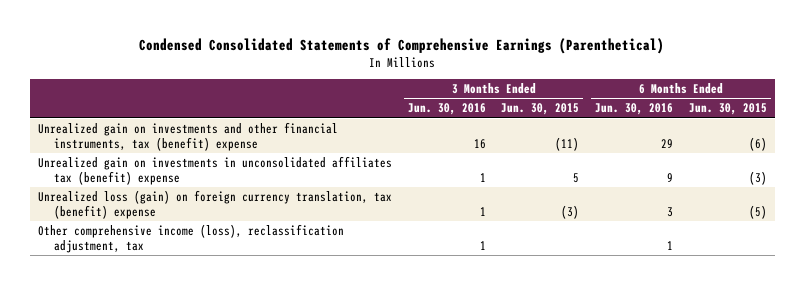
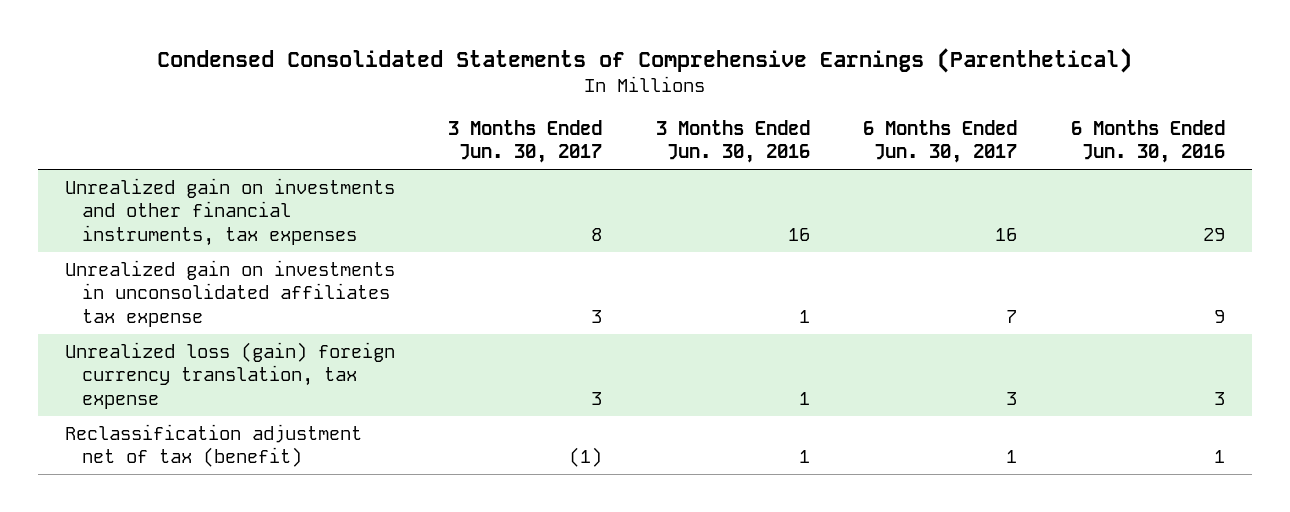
- | 3 Months Ended Jun. 30, 2016 | 3 Months Ended Jun. 30, 2015 | 6 Months Ended Jun. 30, 2016 | 6 Months Ended Jun. 30, 2015
+ | 3 Months Ended Jun. 30, 2017 | 3 Months Ended Jun. 30, 2016 | 6 Months Ended Jun. 30, 2017 | 6 Months Ended Jun. 30, 2016
- Unrealized gain on investments and other financial instruments, tax (benefit) expense | 16 | (11) | 29 | (6)
- Unrealized gain on investments in unconsolidated affiliates tax (benefit) expense | 1 | 5 | 9 | (3)
- Unrealized loss (gain) on foreign currency translation, tax (benefit) expense | 1 | (3) | 3 | (5)
- Other comprehensive income (loss), reclassification adjustment, tax | 1 | | 1 |
+ Unrealized gain on investments and other financial instruments, tax expenses | 8 | 16 | 16 | 29
+ Unrealized gain on investments in unconsolidated affiliates tax expense | 3 | 1 | 7 | 9
+ Unrealized loss (gain) foreign currency translation, tax expense | 3 | 1 | 3 | 3
+ Reclassification adjustment net of tax (benefit) | (1) | 1 | 1 | 1

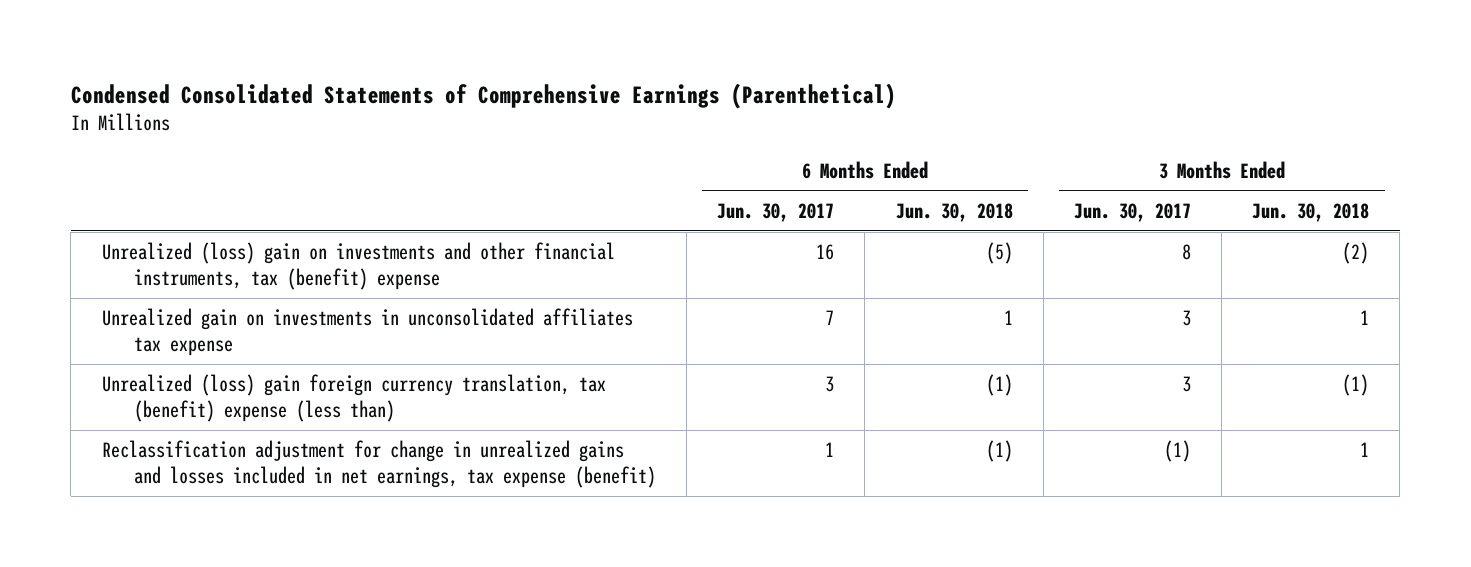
- | 3 Months Ended Jun. 30, 2017 | 3 Months Ended Jun. 30, 2016 | 6 Months Ended Jun. 30, 2017 | 6 Months Ended Jun. 30, 2016
+ | 6 Months Ended Jun. 30, 2017 | 6 Months Ended Jun. 30, 2018 | 3 Months Ended Jun. 30, 2017 | 3 Months Ended Jun. 30, 2018
- Unrealized gain on investments and other financial instruments, tax expenses | 8 | 16 | 16 | 29
+ Unrealized (loss) gain on investments and other financial instruments, tax (benefit) expense | 16 | (5) | 8 | (2)
- Unrealized loss (gain) foreign currency translation, tax expense | 3 | 1 | 3 | 3
- Reclassification adjustment net of tax (benefit) | (1) | 1 | 1 | 1
+ Unrealized (loss) gain foreign currency translation, tax (benefit) expense (less than) | 3 | (1) | 3 | (1)
+ Reclassification adjustment for change in unrealized gains and losses included in net earnings, tax expense (benefit) | 1 | (1) | (1) | 1

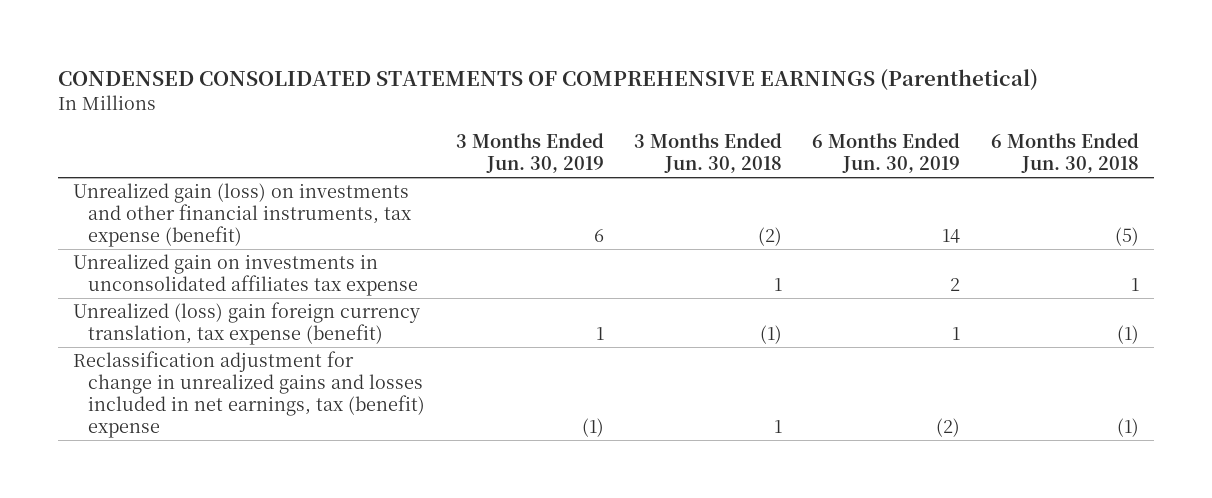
- Condensed Consolidated Statements of Comprehensive Earnings (Parenthetical)
+ CONDENSED CONSOLIDATED STATEMENTS OF COMPREHENSIVE EARNINGS (Parenthetical)
- | 6 Months Ended Jun. 30, 2017 | 6 Months Ended Jun. 30, 2018 | 3 Months Ended Jun. 30, 2017 | 3 Months Ended Jun. 30, 2018
+ | 3 Months Ended Jun. 30, 2019 | 3 Months Ended Jun. 30, 2018 | 6 Months Ended Jun. 30, 2019 | 6 Months Ended Jun. 30, 2018
- Unrealized (loss) gain on investments and other financial instruments, tax (benefit) expense | 16 | (5) | 8 | (2)
+ Unrealized gain (loss) on investments and other financial instruments, tax expense (benefit) | 6 | (2) | 14 | (5)
- Unrealized (loss) gain foreign currency translation, tax (benefit) expense (less than) | 3 | (1) | 3 | (1)
- Reclassification adjustment for change in unrealized gains and losses included in net earnings, tax expense (benefit) | 1 | (1) | (1) | 1
+ Unrealized (loss) gain foreign currency translation, tax expense (benefit) | 1 | (1) | 1 | (1)
+ Reclassification adjustment for change in unrealized gains and losses included in net earnings, tax (benefit) expense | (1) | 1 | (2) | (1)

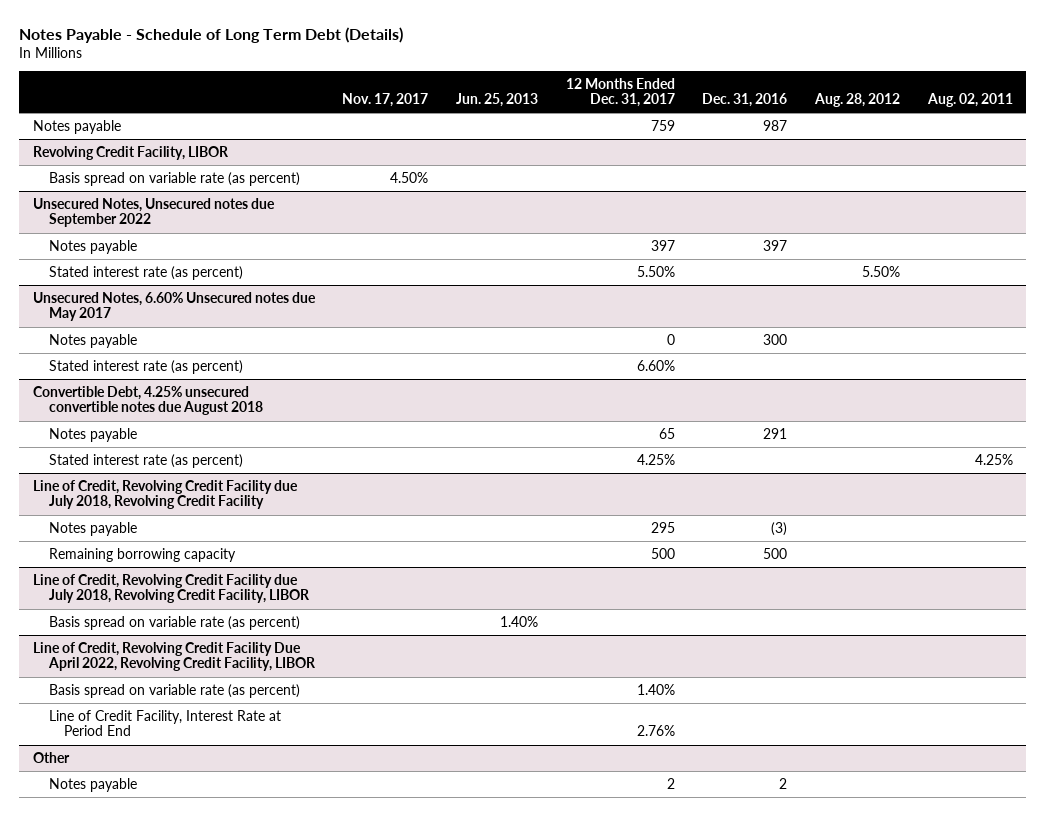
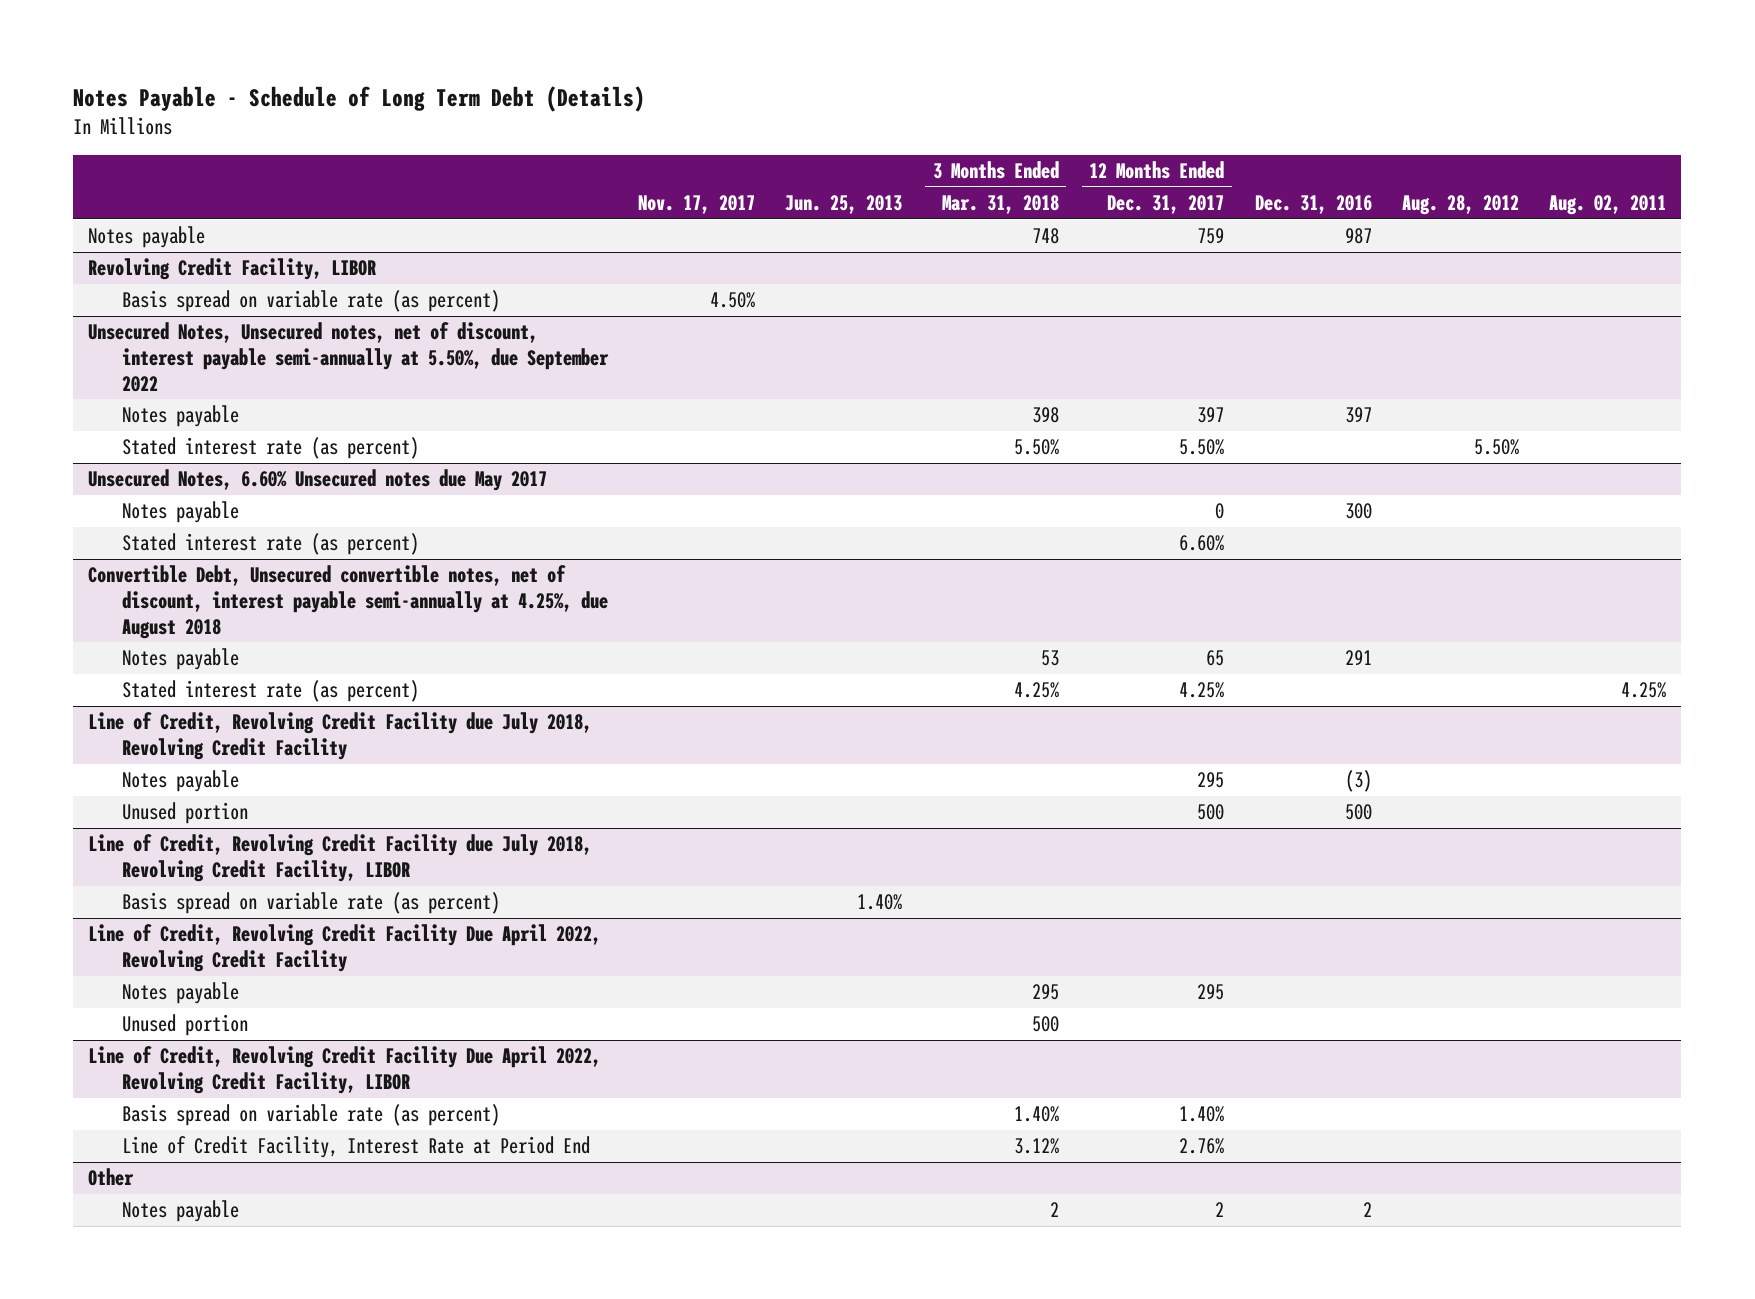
- | Nov. 17, 2017 | Jun. 25, 2013 | 12 Months Ended Dec. 31, 2017 | Dec. 31, 2016 | Aug. 28, 2012 | Aug. 02, 2011
+ | Nov. 17, 2017 | Jun. 25, 2013 | 3 Months Ended Mar. 31, 2018 | 12 Months Ended Dec. 31, 2017 | Dec. 31, 2016 | Aug. 28, 2012 | Aug. 02, 2011
- Unsecured Notes, Unsecured notes due September 2022
+ Unsecured Notes, Unsecured notes, net of discount, interest payable semi-annually at 5.50%, due September 2022
- Convertible Debt, 4.25% unsecured convertible notes due August 2018
+ Convertible Debt, Unsecured convertible notes, net of discount, interest payable semi-annually at 4.25%, due August 2018
@ Line of Credit, Revolving Credit Facility due July 2018, Revolving Credit Facility
- Remaining borrowing capacity | | | 500 | 500 | |
+ Unused portion | | | | 500 | 500 | |
+ Line of Credit, Revolving Credit Facility Due April 2022, Revolving Credit Facility
+ Notes payable | | | 295 | 295 | | |
+ Unused portion | | | 500 | | | |

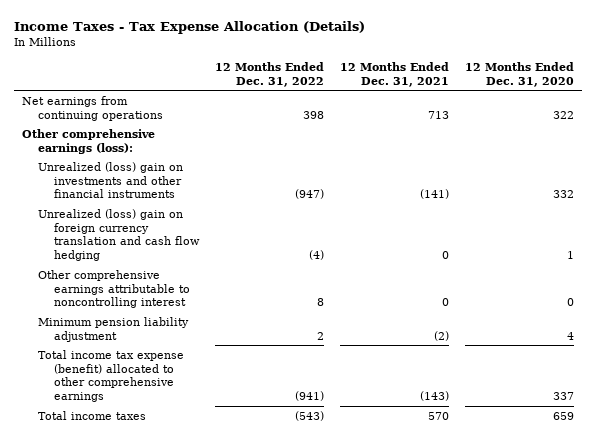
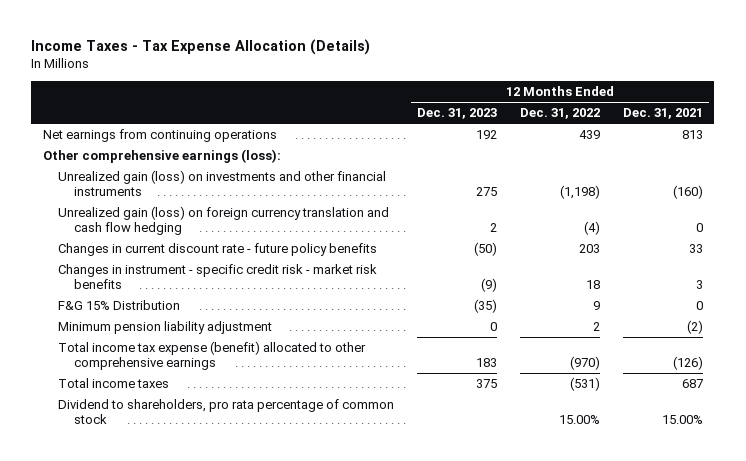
- | 12 Months Ended Dec. 31, 2022 | 12 Months Ended Dec. 31, 2021 | 12 Months Ended Dec. 31, 2020
+ | 12 Months Ended Dec. 31, 2023 | 12 Months Ended Dec. 31, 2022 | 12 Months Ended Dec. 31, 2021
- Net earnings from continuing operations | 398 | 713 | 322
+ Net earnings from continuing operations | 192 | 439 | 813
- Unrealized (loss) gain on investments and other financial instruments | (947) | (141) | 332
- Unrealized (loss) gain on foreign currency translation and cash flow hedging | (4) | 0 | 1
- Other comprehensive earnings attributable to noncontrolling interest | 8 | 0 | 0
+ Unrealized gain (loss) on investments and other financial instruments | 275 | (1,198) | (160)
+ Unrealized gain (loss) on foreign currency translation and cash flow hedging | 2 | (4) | 0
+ Changes in current discount rate - future policy benefits | (50) | 203 | 33
+ Changes in instrument - specific credit risk - market risk benefits | (9) | 18 | 3
+ F&G 15% Distribution | (35) | 9 | 0
- Total income tax expense (benefit) allocated to other comprehensive earnings | (941) | (143) | 337
- Total income taxes | (543) | 570 | 659
+ Total income tax expense (benefit) allocated to other comprehensive earnings | 183 | (970) | (126)
+ Total income taxes | 375 | (531) | 687
+ Dividend to shareholders, pro rata percentage of common stock | | 15.00% | 15.00%

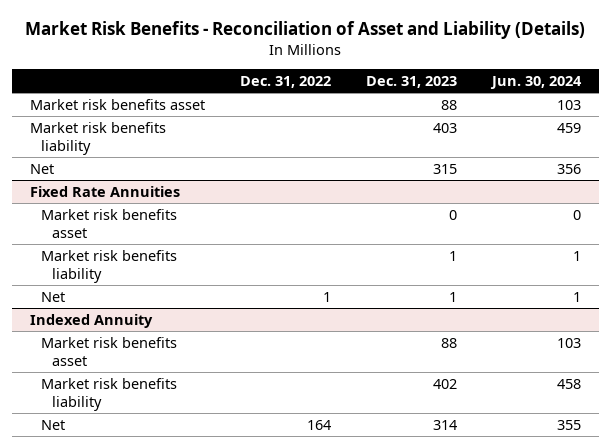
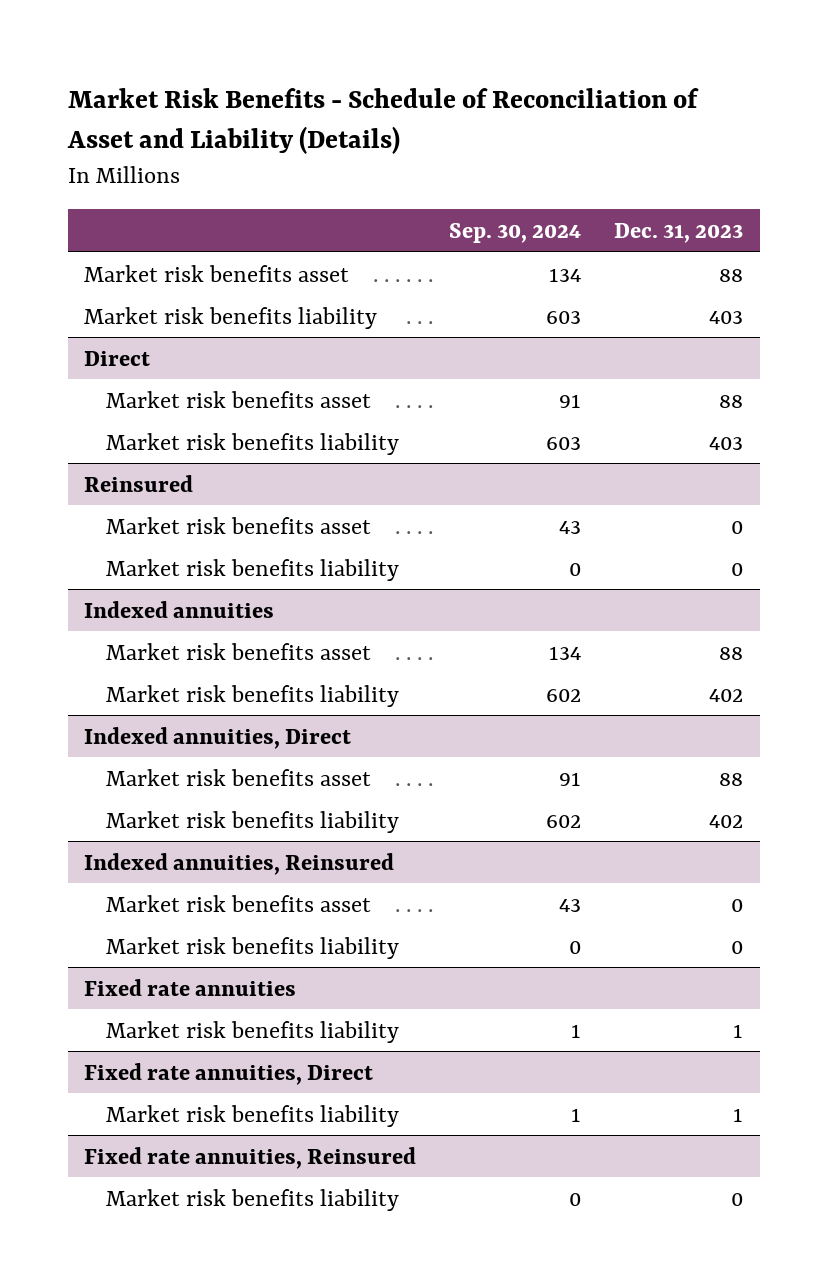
- Market Risk Benefits - Reconciliation of Asset and Liability (Details)
+ Market Risk Benefits - Schedule of Reconciliation of Asset and Liability (Details)
- | Dec. 31, 2022 | Dec. 31, 2023 | Jun. 30, 2024
+ | Sep. 30, 2024 | Dec. 31, 2023
- Net | | 315 | 356
- Fixed Rate Annuities
+ Direct
+ Market risk benefits asset | 91 | 88
+ Market risk benefits liability | 603 | 403
+ Reinsured
- Market risk benefits liability | | 1 | 1
- Net | 1 | 1 | 1
- Indexed Annuity
+ Market risk benefits liability | 0 | 0
+ Indexed annuities
- Net | 164 | 314 | 355
+ Indexed annuities, Direct
+ Market risk benefits asset | 91 | 88
+ Market risk benefits liability | 602 | 402
+ Indexed annuities, Reinsured
+ Market risk benefits asset | 43 | 0
+ Market risk benefits liability | 0 | 0
+ Fixed rate annuities
+ Market risk benefits liability | 1 | 1
+ Fixed rate annuities, Direct
+ Market risk benefits liability | 1 | 1
+ Fixed rate annuities, Reinsured
+ Market risk benefits liability | 0 | 0

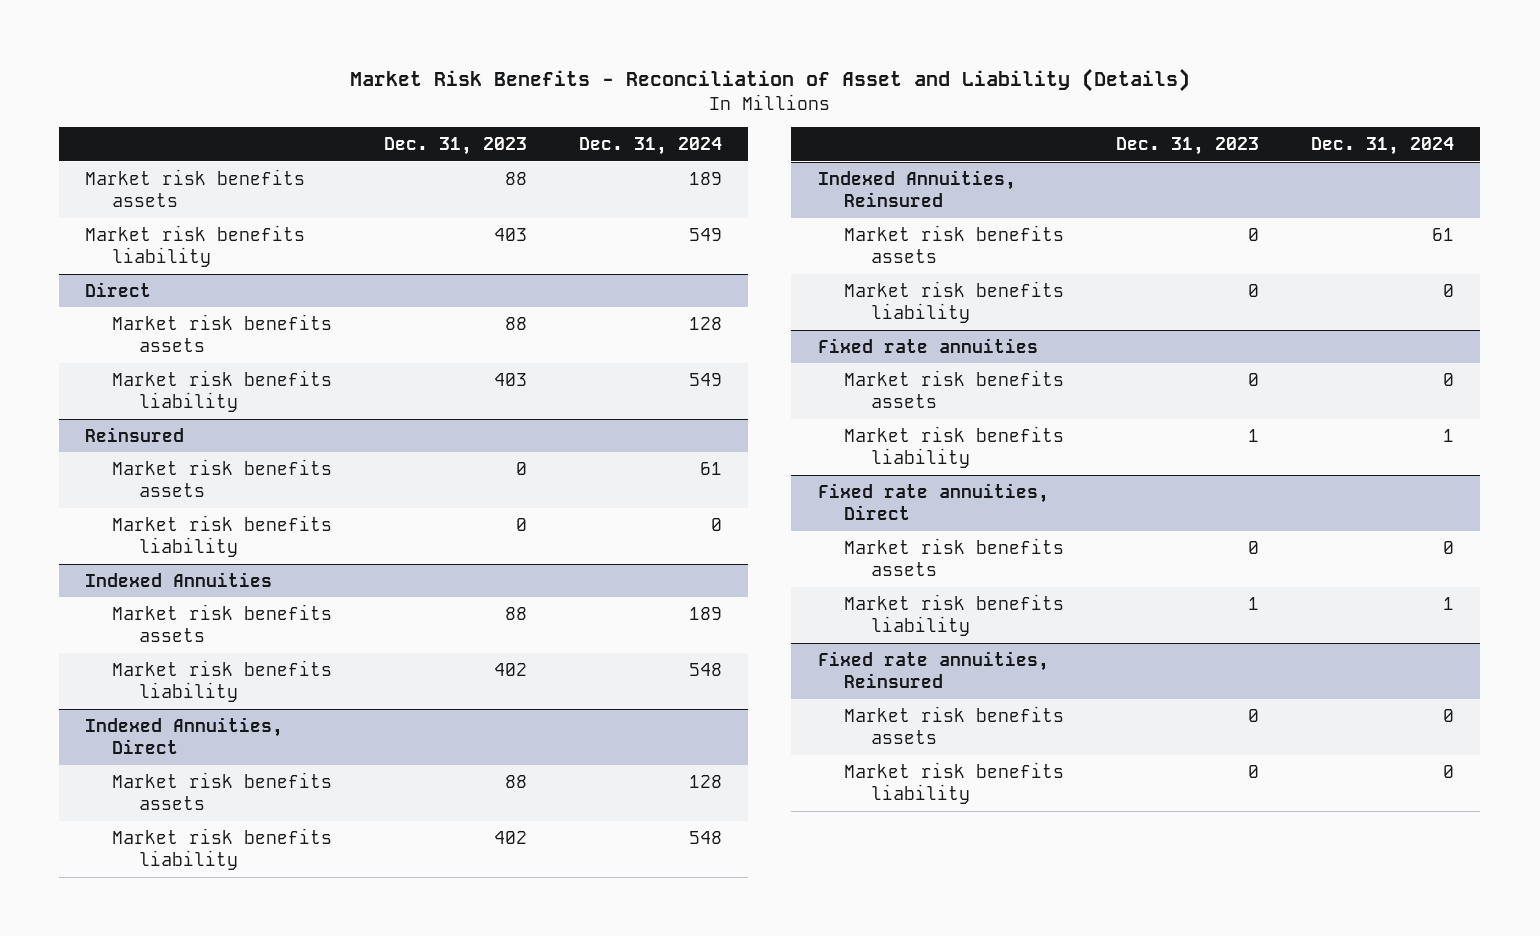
- Market Risk Benefits - Schedule of Reconciliation of Asset and Liability (Details)
+ Market Risk Benefits - Reconciliation of Asset and Liability (Details)
- | Sep. 30, 2024 | Dec. 31, 2023
+ | Dec. 31, 2023 | Dec. 31, 2024
- Market risk benefits asset | 134 | 88
+ Market risk benefits assets | 88 | 189
@ Direct
- Market risk benefits asset | 91 | 88
+ Market risk benefits assets | 88 | 128
@ Reinsured
- Market risk benefits asset | 43 | 0
+ Market risk benefits assets | 0 | 61
- Indexed annuities
- Market risk benefits asset | 134 | 88
+ Indexed Annuities
+ Market risk benefits assets | 88 | 189
- Indexed annuities, Direct
- Market risk benefits asset | 91 | 88
+ Indexed Annuities, Direct
+ Market risk benefits assets | 88 | 128
- Indexed annuities, Reinsured
- Market risk benefits asset | 43 | 0
+ Indexed Annuities, Reinsured
+ Market risk benefits assets | 0 | 61
@ Fixed rate annuities
+ Market risk benefits assets | 0 | 0
@ Fixed rate annuities, Direct
+ Market risk benefits assets | 0 | 0
@ Fixed rate annuities, Reinsured
+ Market risk benefits assets | 0 | 0

